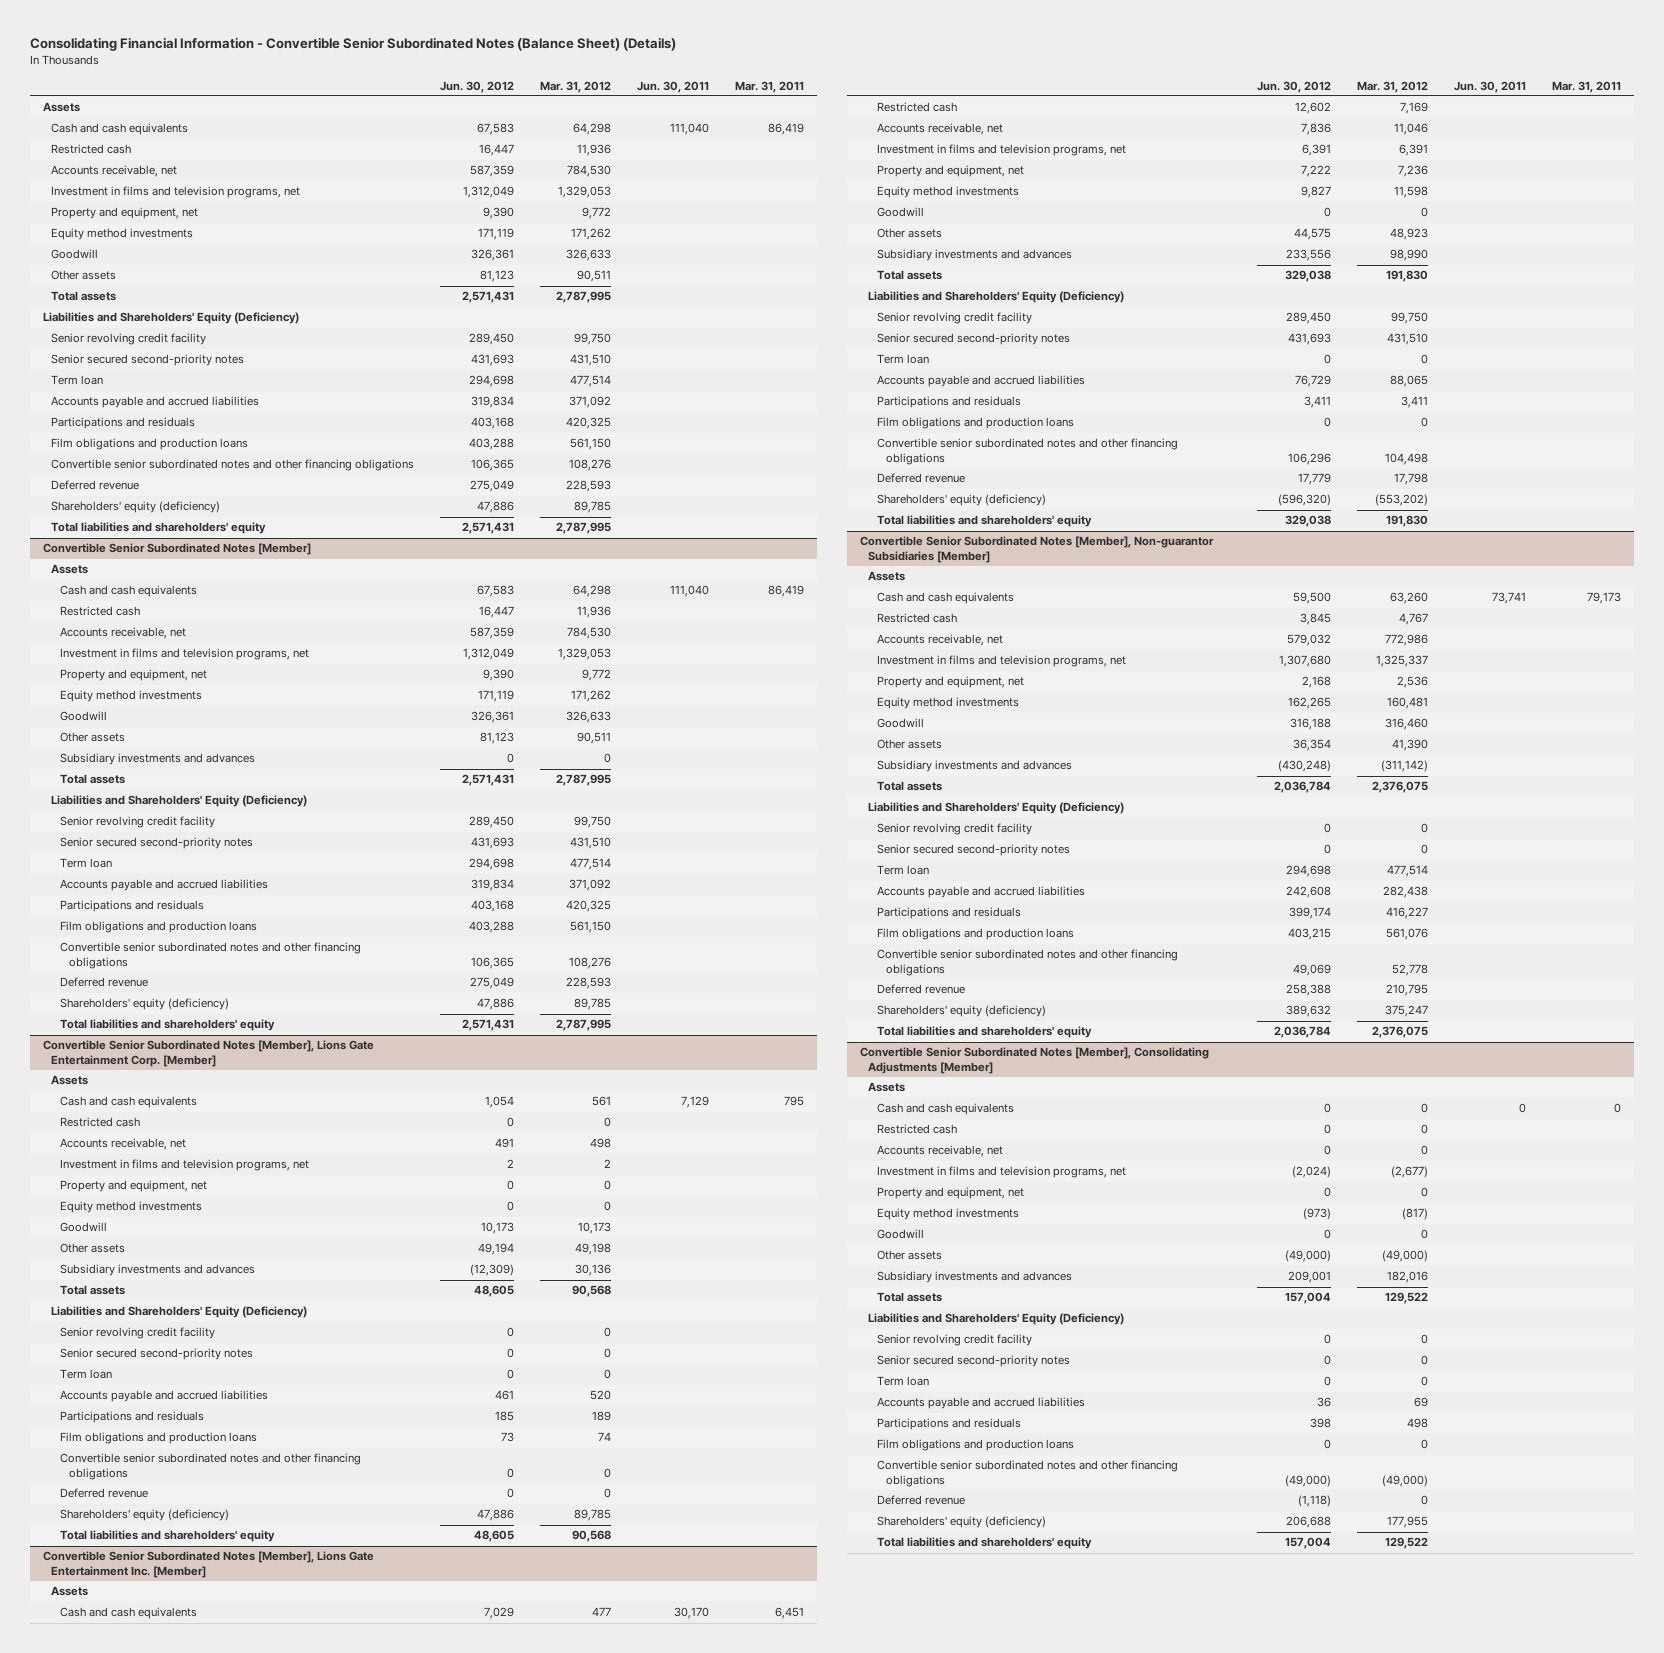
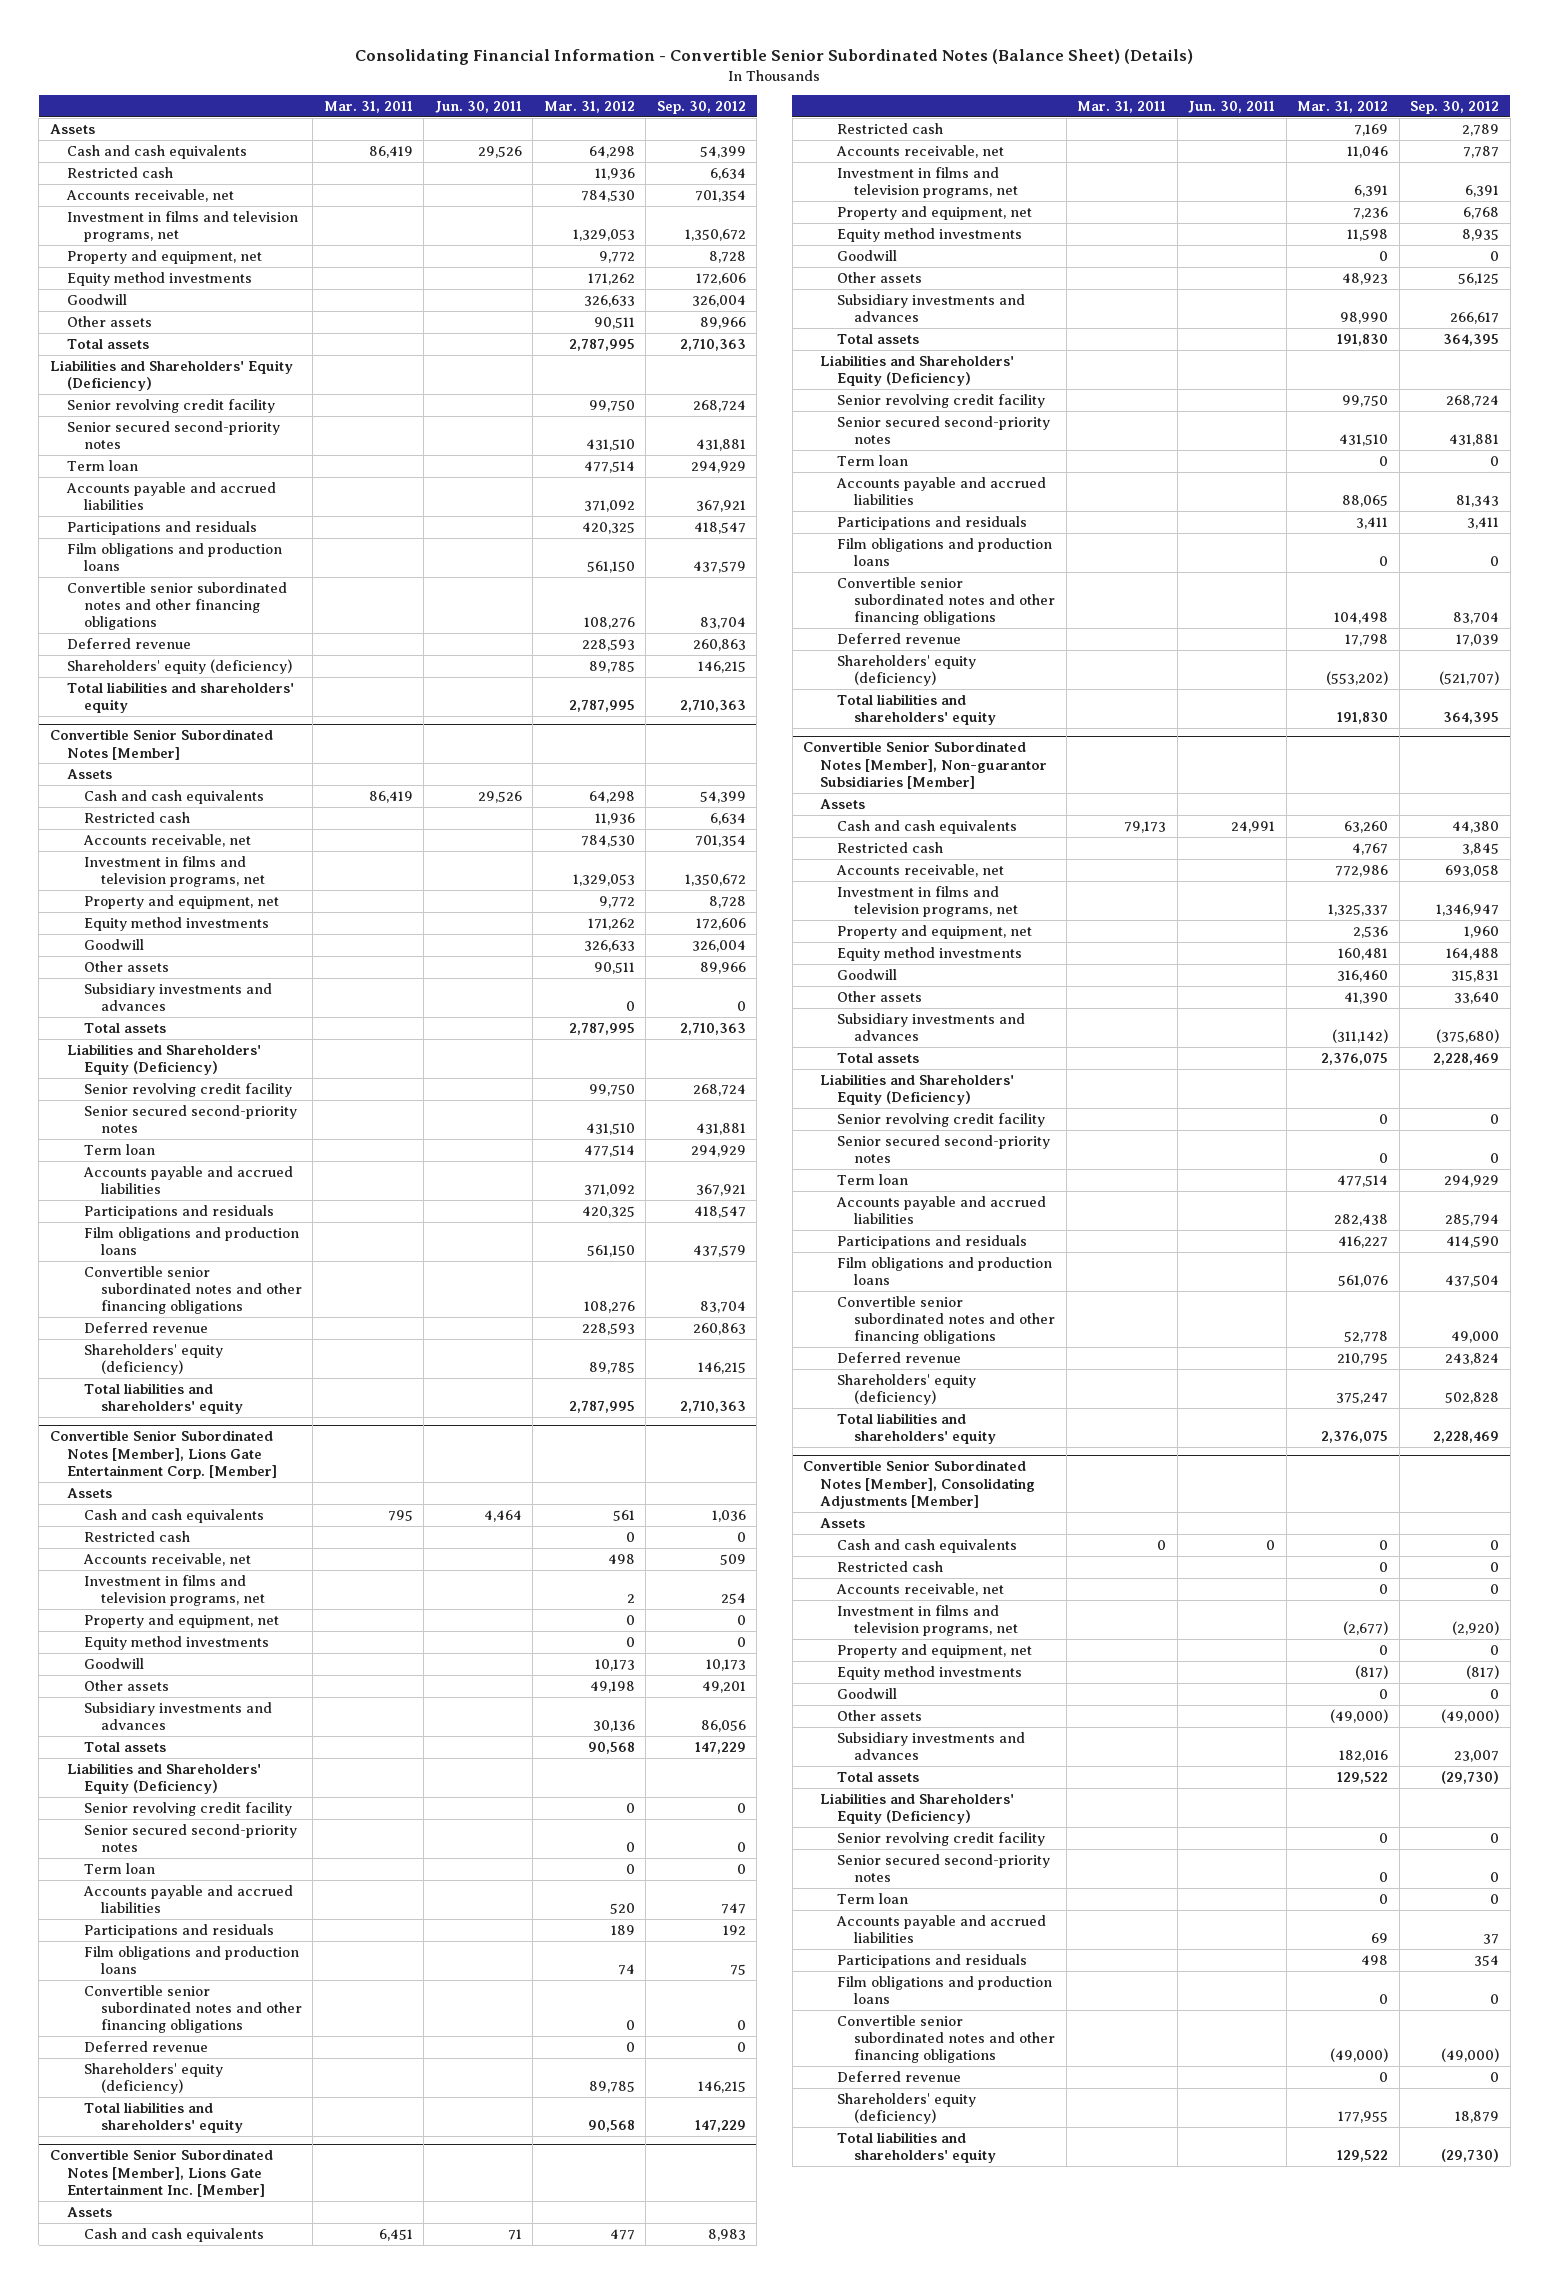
- | Jun. 30, 2012 | Mar. 31, 2012 | Jun. 30, 2011 | Mar. 31, 2011
+ | Mar. 31, 2011 | Jun. 30, 2011 | Mar. 31, 2012 | Sep. 30, 2012
- Cash and cash equivalents | 67,583 | 64,298 | 111,040 | 86,419
+ Cash and cash equivalents | 86,419 | 29,526 | 64,298 | 54,399
@ Convertible Senior Subordinated Notes [Member]
- Cash and cash equivalents | 67,583 | 64,298 | 111,040 | 86,419
+ Cash and cash equivalents | 86,419 | 29,526 | 64,298 | 54,399
@ Convertible Senior Subordinated Notes [Member], Lions Gate Entertainment Corp. [Member]
- Cash and cash equivalents | 1,054 | 561 | 7,129 | 795
+ Cash and cash equivalents | 795 | 4,464 | 561 | 1,036
@ Convertible Senior Subordinated Notes [Member], Lions Gate Entertainment Inc. [Member]
- Cash and cash equivalents | 7,029 | 477 | 30,170 | 6,451
+ Cash and cash equivalents | 6,451 | 71 | 477 | 8,983
@ Convertible Senior Subordinated Notes [Member], Non-guarantor Subsidiaries [Member]
- Cash and cash equivalents | 59,500 | 63,260 | 73,741 | 79,173
+ Cash and cash equivalents | 79,173 | 24,991 | 63,260 | 44,380

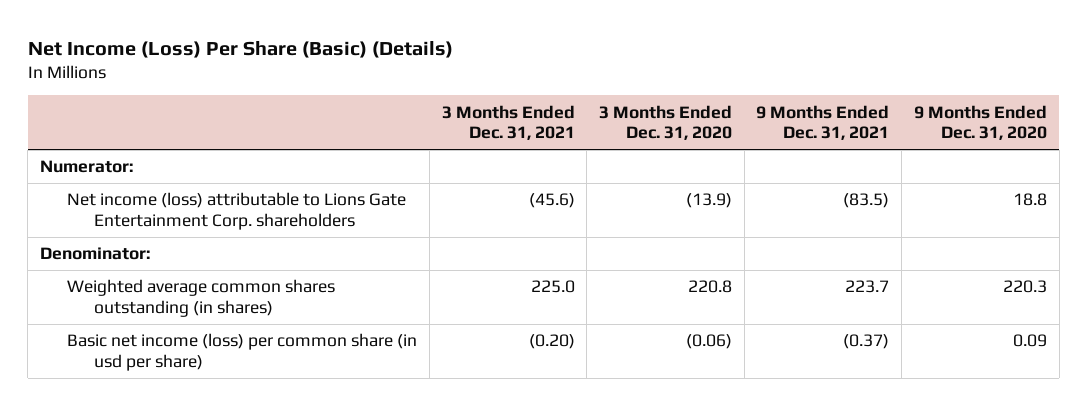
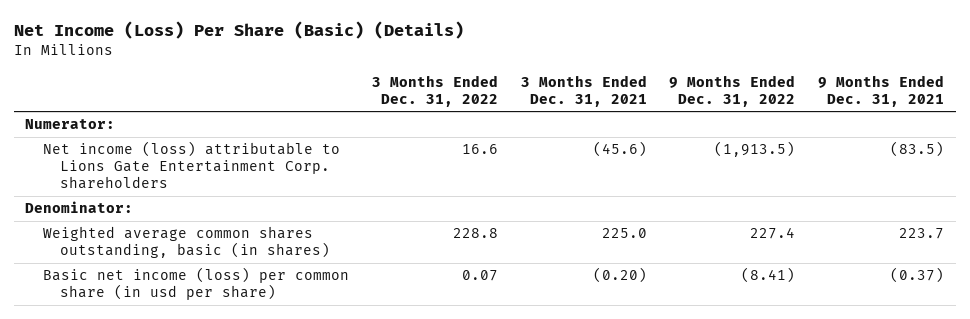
- | 3 Months Ended Dec. 31, 2021 | 3 Months Ended Dec. 31, 2020 | 9 Months Ended Dec. 31, 2021 | 9 Months Ended Dec. 31, 2020
+ | 3 Months Ended Dec. 31, 2022 | 3 Months Ended Dec. 31, 2021 | 9 Months Ended Dec. 31, 2022 | 9 Months Ended Dec. 31, 2021
- Weighted average common shares outstanding (in shares) | 225.0 | 220.8 | 223.7 | 220.3
+ Weighted average common shares outstanding, basic (in shares) | 228.8 | 225.0 | 227.4 | 223.7

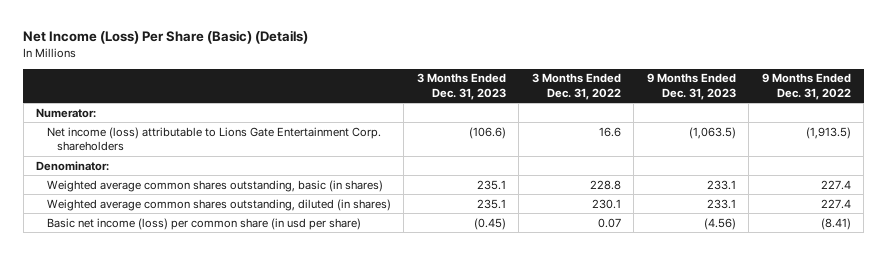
- | 3 Months Ended Dec. 31, 2022 | 3 Months Ended Dec. 31, 2021 | 9 Months Ended Dec. 31, 2022 | 9 Months Ended Dec. 31, 2021
+ | 3 Months Ended Dec. 31, 2023 | 3 Months Ended Dec. 31, 2022 | 9 Months Ended Dec. 31, 2023 | 9 Months Ended Dec. 31, 2022
+ Weighted average common shares outstanding, diluted (in shares) | 235.1 | 230.1 | 233.1 | 227.4

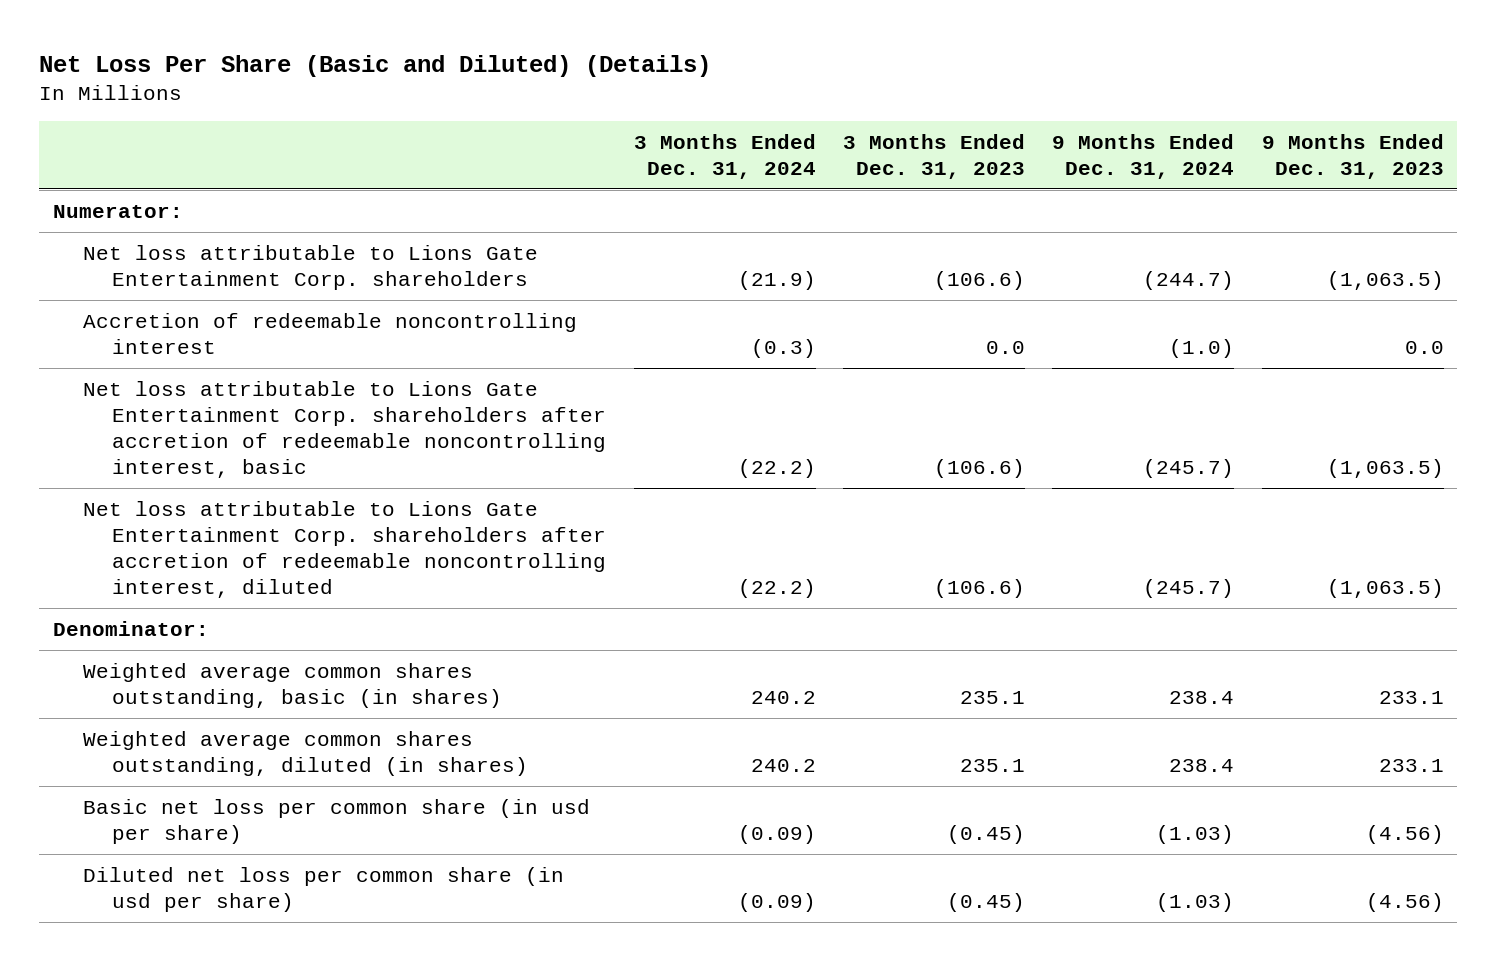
- Net Income (Loss) Per Share (Basic) (Details)
+ Net Loss Per Share (Basic and Diluted) (Details)
- | 3 Months Ended Dec. 31, 2023 | 3 Months Ended Dec. 31, 2022 | 9 Months Ended Dec. 31, 2023 | 9 Months Ended Dec. 31, 2022
+ | 3 Months Ended Dec. 31, 2024 | 3 Months Ended Dec. 31, 2023 | 9 Months Ended Dec. 31, 2024 | 9 Months Ended Dec. 31, 2023
- Net income (loss) attributable to Lions Gate Entertainment Corp. shareholders | (106.6) | 16.6 | (1,063.5) | (1,913.5)
+ Net loss attributable to Lions Gate Entertainment Corp. shareholders | (21.9) | (106.6) | (244.7) | (1,063.5)
+ Accretion of redeemable noncontrolling interest | (0.3) | 0.0 | (1.0) | 0.0
+ Net loss attributable to Lions Gate Entertainment Corp. shareholders after accretion of redeemable noncontrolling interest, basic | (22.2) | (106.6) | (245.7) | (1,063.5)
+ Net loss attributable to Lions Gate Entertainment Corp. shareholders after accretion of redeemable noncontrolling interest, diluted | (22.2) | (106.6) | (245.7) | (1,063.5)
- Basic net income (loss) per common share (in usd per share) | (0.45) | 0.07 | (4.56) | (8.41)
+ Basic net loss per common share (in usd per share) | (0.09) | (0.45) | (1.03) | (4.56)
+ Diluted net loss per common share (in usd per share) | (0.09) | (0.45) | (1.03) | (4.56)

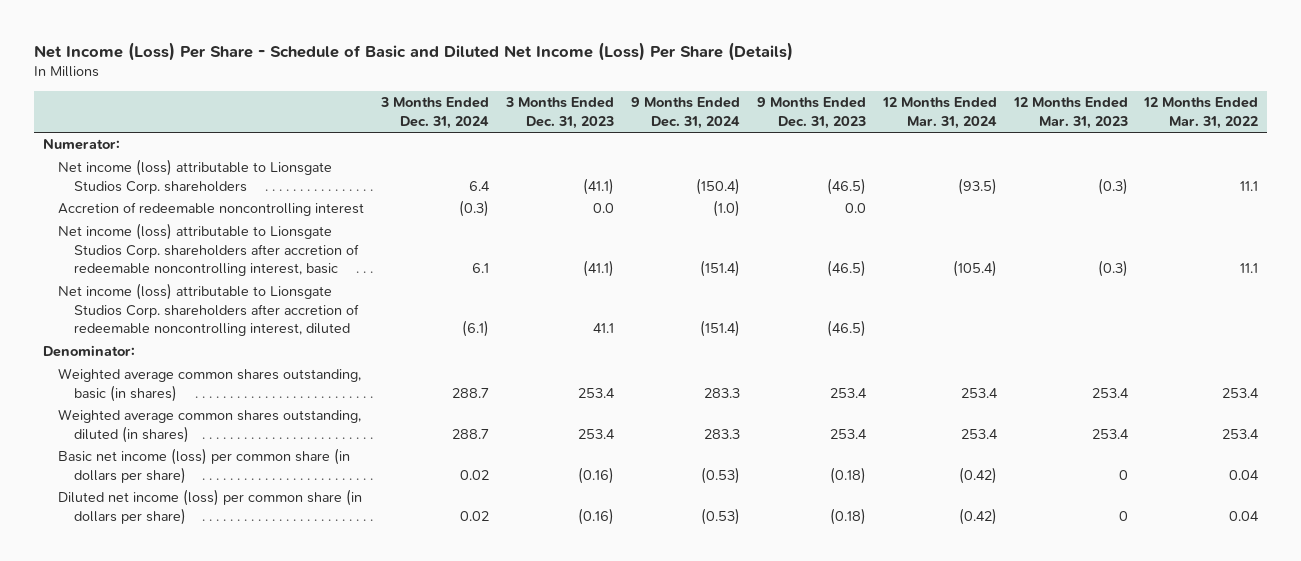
- Net Loss Per Share (Basic and Diluted) (Details)
+ Net Income (Loss) Per Share - Schedule of Basic and Diluted Net Income (Loss) Per Share (Details)
- | 3 Months Ended Dec. 31, 2024 | 3 Months Ended Dec. 31, 2023 | 9 Months Ended Dec. 31, 2024 | 9 Months Ended Dec. 31, 2023
+ | 3 Months Ended Dec. 31, 2024 | 3 Months Ended Dec. 31, 2023 | 9 Months Ended Dec. 31, 2024 | 9 Months Ended Dec. 31, 2023 | 12 Months Ended Mar. 31, 2024 | 12 Months Ended Mar. 31, 2023 | 12 Months Ended Mar. 31, 2022
- Net loss attributable to Lions Gate Entertainment Corp. shareholders | (21.9) | (106.6) | (244.7) | (1,063.5)
+ Net income (loss) attributable to Lionsgate Studios Corp. shareholders | 6.4 | (41.1) | (150.4) | (46.5) | (93.5) | (0.3) | 11.1
- Net loss attributable to Lions Gate Entertainment Corp. shareholders after accretion of redeemable noncontrolling interest, basic | (22.2) | (106.6) | (245.7) | (1,063.5)
- Net loss attributable to Lions Gate Entertainment Corp. shareholders after accretion of redeemable noncontrolling interest, diluted | (22.2) | (106.6) | (245.7) | (1,063.5)
+ Net income (loss) attributable to Lionsgate Studios Corp. shareholders after accretion of redeemable noncontrolling interest, basic | 6.1 | (41.1) | (151.4) | (46.5) | (105.4) | (0.3) | 11.1
+ Net income (loss) attributable to Lionsgate Studios Corp. shareholders after accretion of redeemable noncontrolling interest, diluted | (6.1) | 41.1 | (151.4) | (46.5) | | |
- Weighted average common shares outstanding, basic (in shares) | 240.2 | 235.1 | 238.4 | 233.1
- Weighted average common shares outstanding, diluted (in shares) | 240.2 | 235.1 | 238.4 | 233.1
- Basic net loss per common share (in usd per share) | (0.09) | (0.45) | (1.03) | (4.56)
- Diluted net loss per common share (in usd per share) | (0.09) | (0.45) | (1.03) | (4.56)
+ Weighted average common shares outstanding, basic (in shares) | 288.7 | 253.4 | 283.3 | 253.4 | 253.4 | 253.4 | 253.4
+ Weighted average common shares outstanding, diluted (in shares) | 288.7 | 253.4 | 283.3 | 253.4 | 253.4 | 253.4 | 253.4
+ Basic net income (loss) per common share (in dollars per share) | 0.02 | (0.16) | (0.53) | (0.18) | (0.42) | 0 | 0.04
+ Diluted net income (loss) per common share (in dollars per share) | 0.02 | (0.16) | (0.53) | (0.18) | (0.42) | 0 | 0.04

